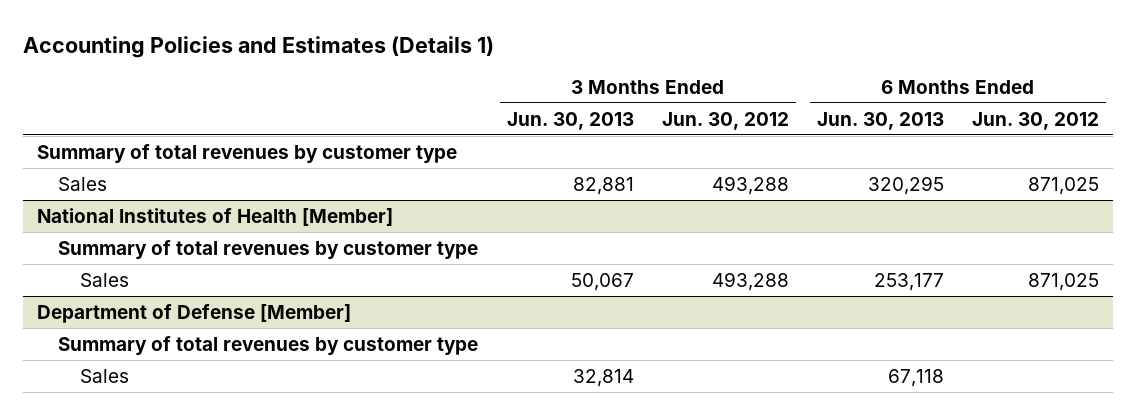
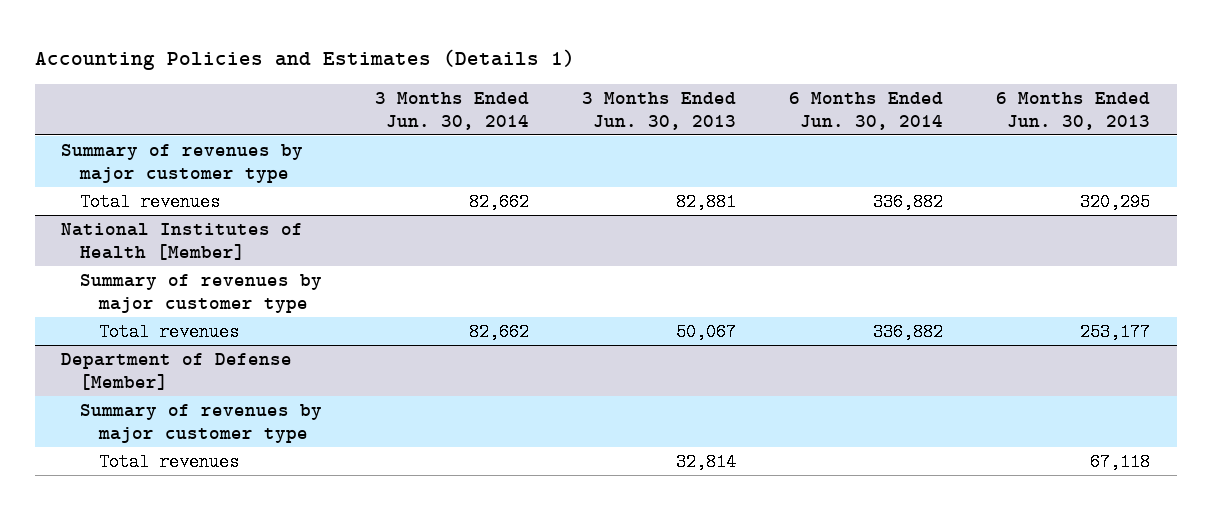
- | 3 Months Ended Jun. 30, 2013 | 3 Months Ended Jun. 30, 2012 | 6 Months Ended Jun. 30, 2013 | 6 Months Ended Jun. 30, 2012
+ | 3 Months Ended Jun. 30, 2014 | 3 Months Ended Jun. 30, 2013 | 6 Months Ended Jun. 30, 2014 | 6 Months Ended Jun. 30, 2013
- Summary of total revenues by customer type
- Sales | 82,881 | 493,288 | 320,295 | 871,025
+ Summary of revenues by major customer type
+ Total revenues | 82,662 | 82,881 | 336,882 | 320,295
@ National Institutes of Health [Member]
- Summary of total revenues by customer type
- Sales | 50,067 | 493,288 | 253,177 | 871,025
+ Summary of revenues by major customer type
+ Total revenues | 82,662 | 50,067 | 336,882 | 253,177
@ Department of Defense [Member]
- Summary of total revenues by customer type
- Sales | 32,814 | | 67,118 |
+ Summary of revenues by major customer type
+ Total revenues | | 32,814 | | 67,118

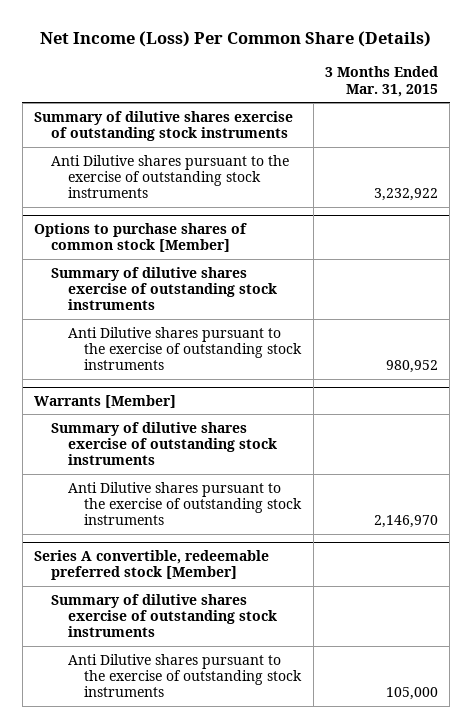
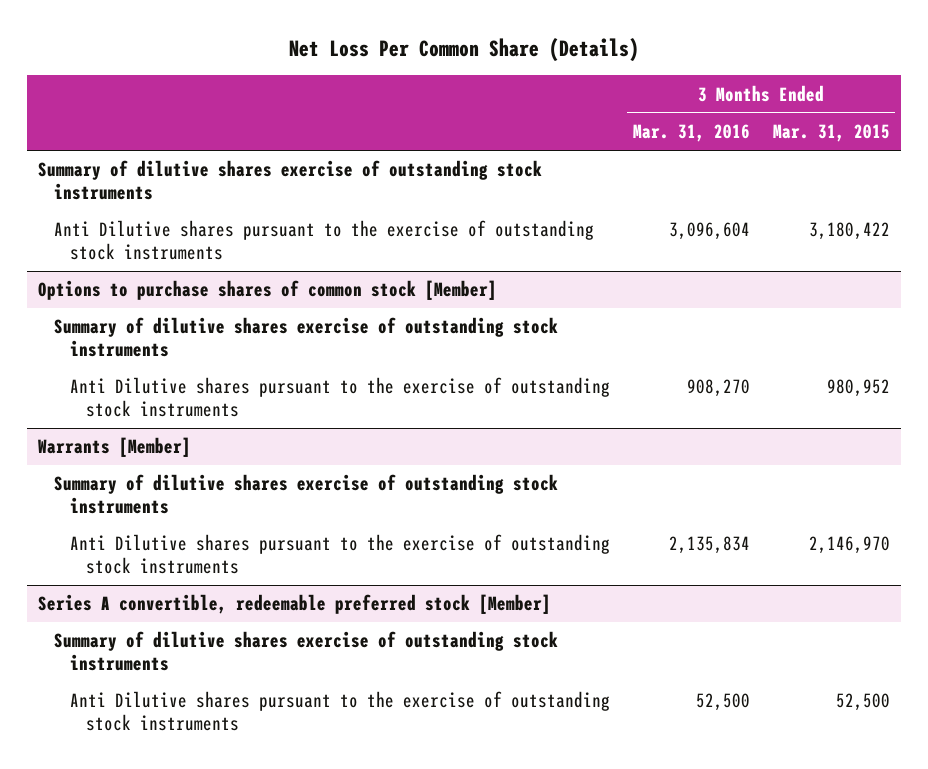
- Net Income (Loss) Per Common Share (Details)
+ Net Loss Per Common Share (Details)
- | 3 Months Ended Mar. 31, 2015
+ | 3 Months Ended Mar. 31, 2016 | 3 Months Ended Mar. 31, 2015
- Anti Dilutive shares pursuant to the exercise of outstanding stock instruments | 3,232,922
+ Anti Dilutive shares pursuant to the exercise of outstanding stock instruments | 3,096,604 | 3,180,422
@ Series A convertible, redeemable preferred stock [Member]
- Anti Dilutive shares pursuant to the exercise of outstanding stock instruments | 105,000
+ Anti Dilutive shares pursuant to the exercise of outstanding stock instruments | 52,500 | 52,500

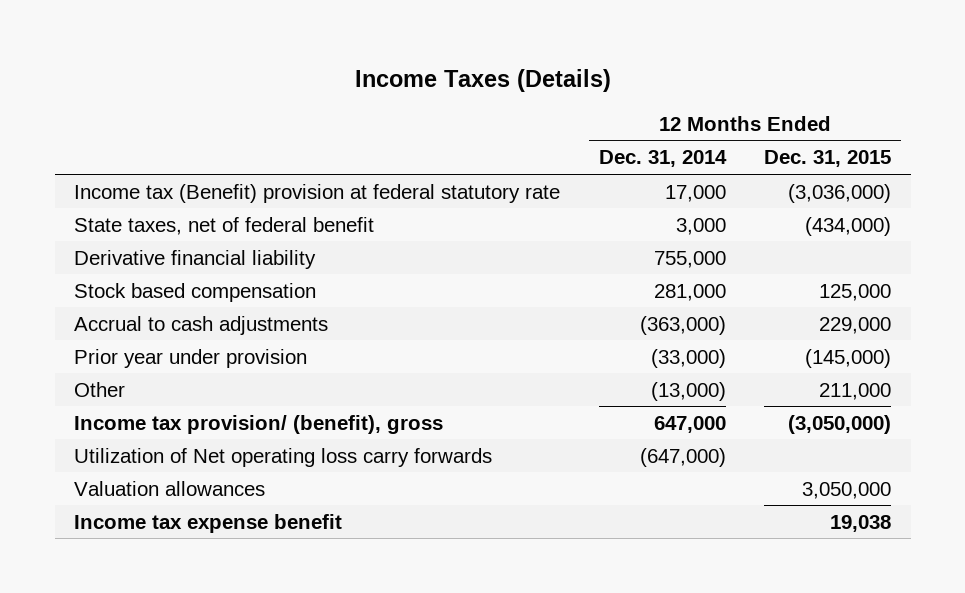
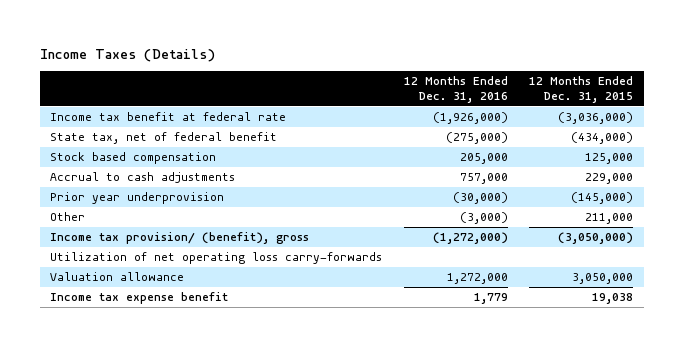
- | 12 Months Ended Dec. 31, 2014 | 12 Months Ended Dec. 31, 2015
+ | 12 Months Ended Dec. 31, 2016 | 12 Months Ended Dec. 31, 2015
- Income tax (Benefit) provision at federal statutory rate | 17,000 | (3,036,000)
- State taxes, net of federal benefit | 3,000 | (434,000)
- Derivative financial liability | 755,000 |
+ Income tax benefit at federal rate | (1,926,000) | (3,036,000)
+ State tax, net of federal benefit | (275,000) | (434,000)
- Prior year under provision | (33,000) | (145,000)
+ Prior year underprovision | (30,000) | (145,000)
- Utilization of Net operating loss carry forwards | (647,000) |
- Valuation allowances | | 3,050,000
+ Utilization of net operating loss carry-forwards
+ Valuation allowance | 1,272,000 | 3,050,000

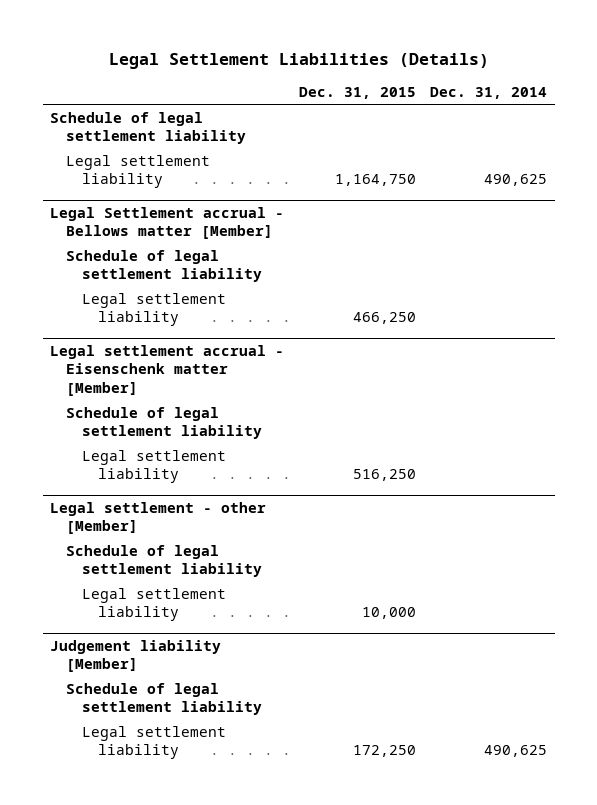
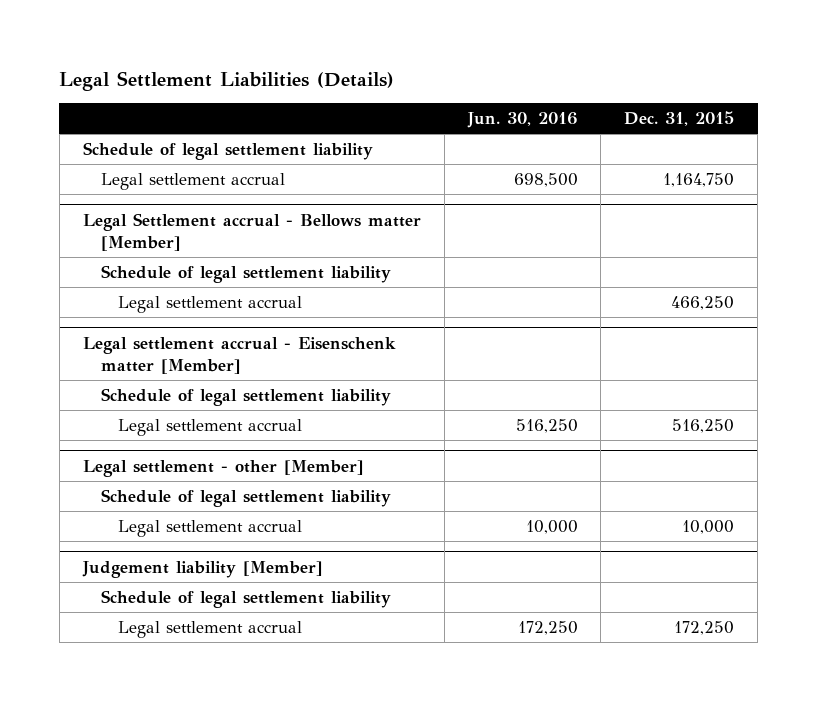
- | Dec. 31, 2015 | Dec. 31, 2014
+ | Jun. 30, 2016 | Dec. 31, 2015
- Legal settlement liability | 1,164,750 | 490,625
+ Legal settlement accrual | 698,500 | 1,164,750
@ Legal Settlement accrual - Bellows matter [Member]
- Legal settlement liability | 466,250 |
+ Legal settlement accrual | | 466,250
@ Legal settlement accrual - Eisenschenk matter [Member]
- Legal settlement liability | 516,250 |
+ Legal settlement accrual | 516,250 | 516,250
@ Legal settlement - other [Member]
- Legal settlement liability | 10,000 |
+ Legal settlement accrual | 10,000 | 10,000
@ Judgement liability [Member]
- Legal settlement liability | 172,250 | 490,625
+ Legal settlement accrual | 172,250 | 172,250

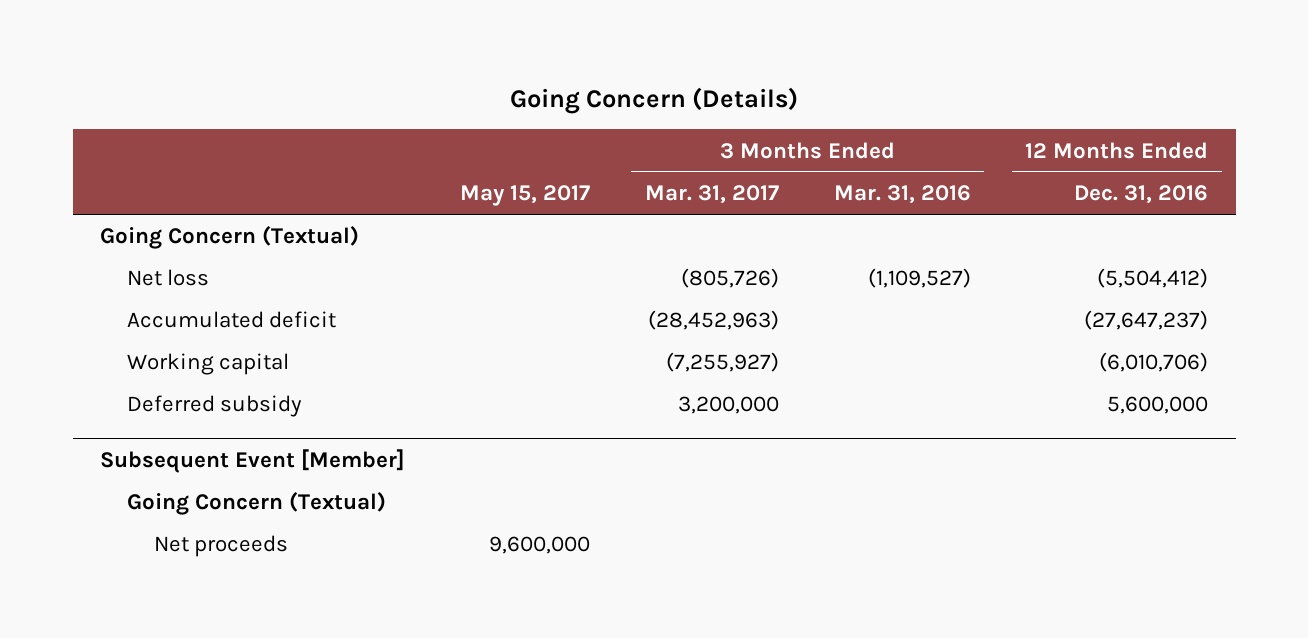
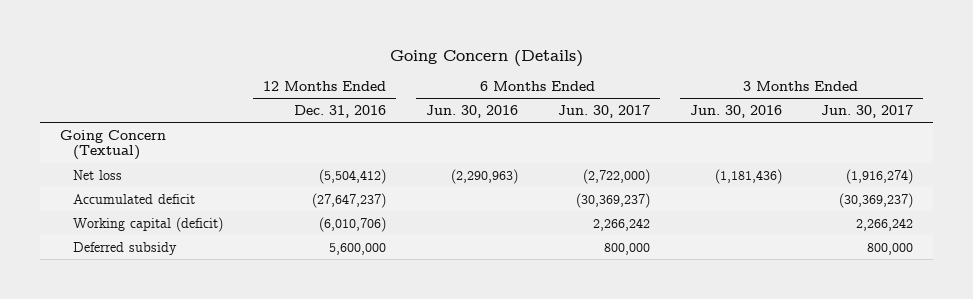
- | May 15, 2017 | 3 Months Ended Mar. 31, 2017 | 3 Months Ended Mar. 31, 2016 | 12 Months Ended Dec. 31, 2016
+ | 12 Months Ended Dec. 31, 2016 | 6 Months Ended Jun. 30, 2016 | 6 Months Ended Jun. 30, 2017 | 3 Months Ended Jun. 30, 2016 | 3 Months Ended Jun. 30, 2017
- Working capital | | (7,255,927) | | (6,010,706)
+ Working capital (deficit) | (6,010,706) | | 2,266,242 | | 2,266,242
- Subsequent Event [Member]
- Going Concern (Textual)
- Net proceeds | 9,600,000 | | |

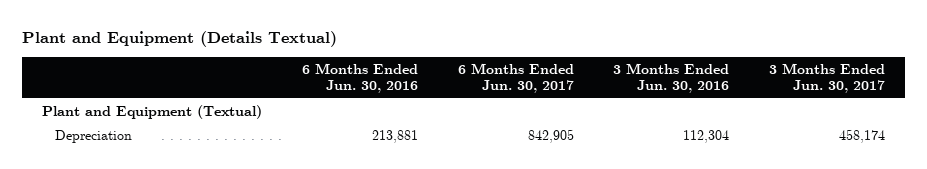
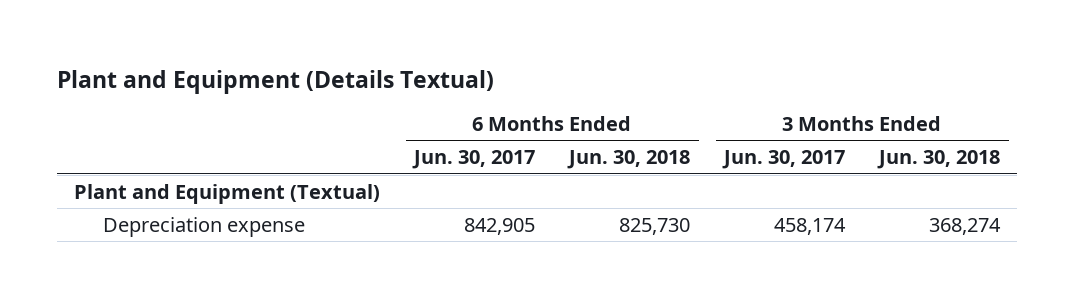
- | 6 Months Ended Jun. 30, 2016 | 6 Months Ended Jun. 30, 2017 | 3 Months Ended Jun. 30, 2016 | 3 Months Ended Jun. 30, 2017
+ | 6 Months Ended Jun. 30, 2017 | 6 Months Ended Jun. 30, 2018 | 3 Months Ended Jun. 30, 2017 | 3 Months Ended Jun. 30, 2018
- Depreciation | 213,881 | 842,905 | 112,304 | 458,174
+ Depreciation expense | 842,905 | 825,730 | 458,174 | 368,274

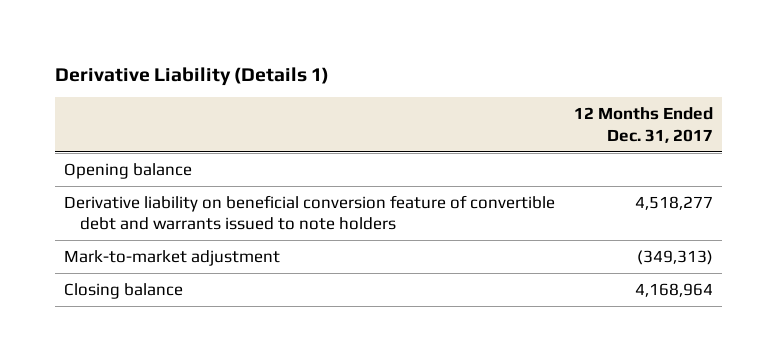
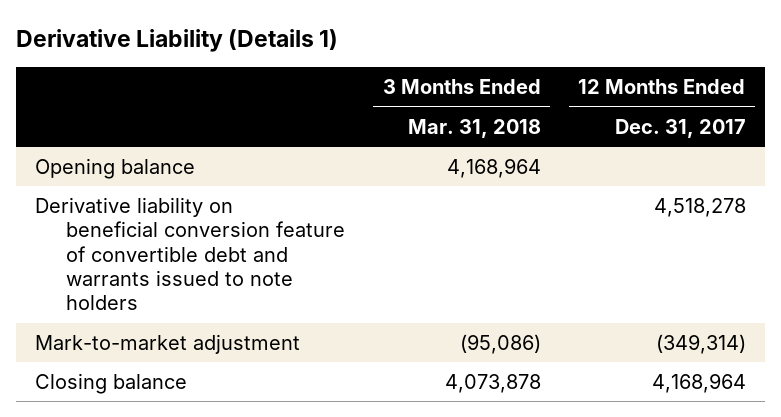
- | 12 Months Ended Dec. 31, 2017
+ | 3 Months Ended Mar. 31, 2018 | 12 Months Ended Dec. 31, 2017
- Derivative liability on beneficial conversion feature of convertible debt and warrants issued to note holders | 4,518,277
- Mark-to-market adjustment | (349,313)
+ Derivative liability on beneficial conversion feature of convertible debt and warrants issued to note holders | | 4,518,278
+ Mark-to-market adjustment | (95,086) | (349,314)

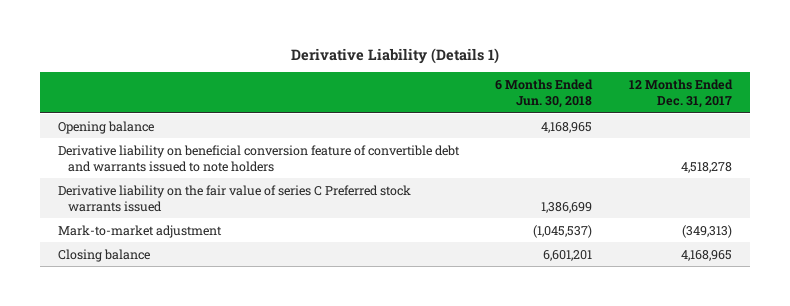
- | 3 Months Ended Mar. 31, 2018 | 12 Months Ended Dec. 31, 2017
+ | 6 Months Ended Jun. 30, 2018 | 12 Months Ended Dec. 31, 2017
- Mark-to-market adjustment | (95,086) | (349,314)
- Closing balance | 4,073,878 | 4,168,964
+ Derivative liability on the fair value of series C Preferred stock warrants issued | 1,386,699 |
+ Mark-to-market adjustment | (1,045,537) | (349,313)
+ Closing balance | 6,601,201 | 4,168,965

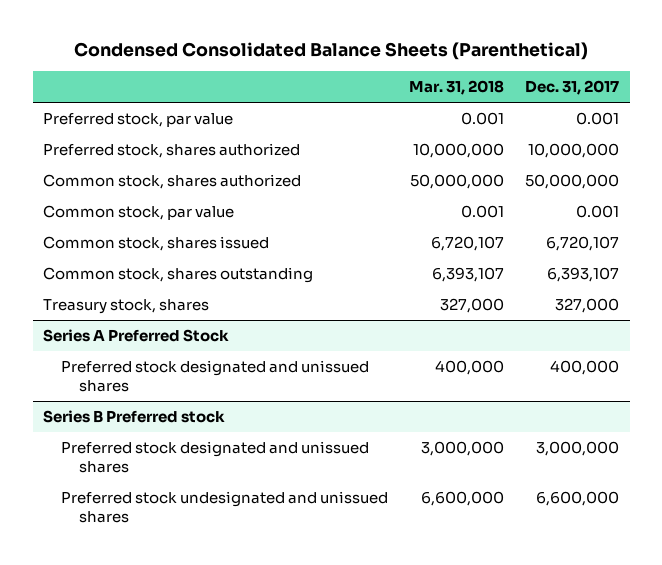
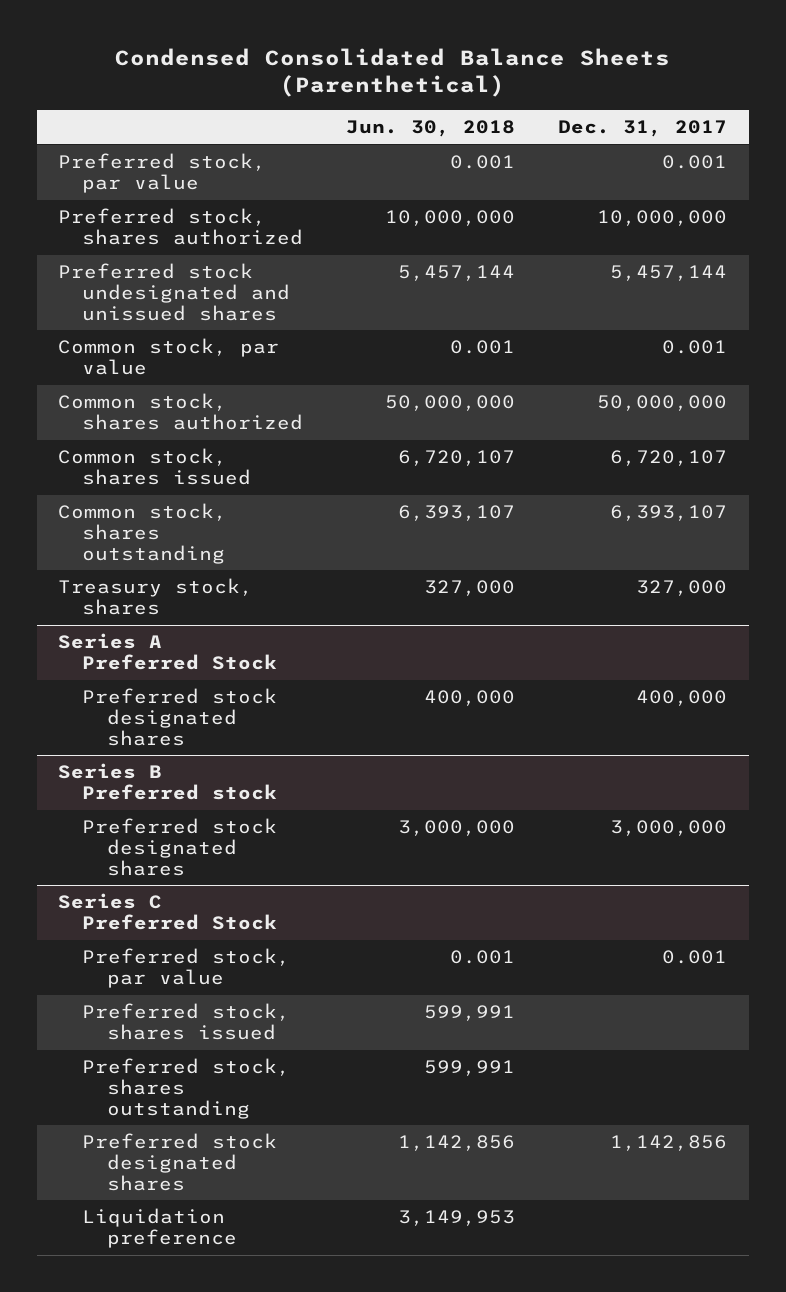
- | Mar. 31, 2018 | Dec. 31, 2017
+ | Jun. 30, 2018 | Dec. 31, 2017
+ Preferred stock undesignated and unissued shares | 5,457,144 | 5,457,144
moved down: Common stock, shares authorized | 50,000,000 | 50,000,000
@ Series A Preferred Stock
- Preferred stock designated and unissued shares | 400,000 | 400,000
+ Preferred stock designated shares | 400,000 | 400,000
@ Series B Preferred stock
- Preferred stock designated and unissued shares | 3,000,000 | 3,000,000
- Preferred stock undesignated and unissued shares | 6,600,000 | 6,600,000
+ Preferred stock designated shares | 3,000,000 | 3,000,000
+ Series C Preferred Stock
+ Preferred stock, par value | 0.001 | 0.001
+ Preferred stock, shares issued | 599,991 |
+ Preferred stock, shares outstanding | 599,991 |
+ Preferred stock designated shares | 1,142,856 | 1,142,856
+ Liquidation preference | 3,149,953 |

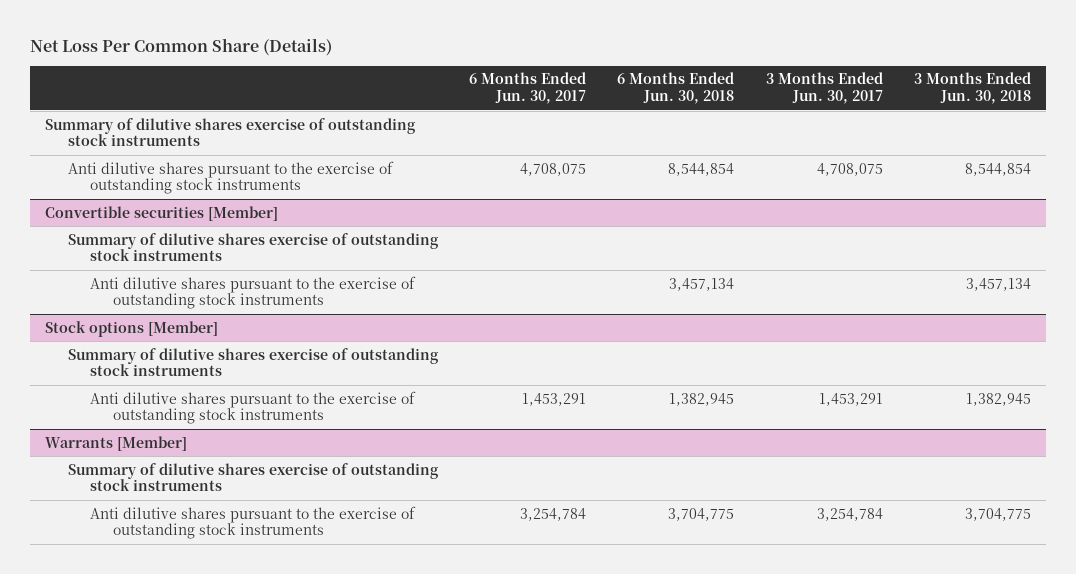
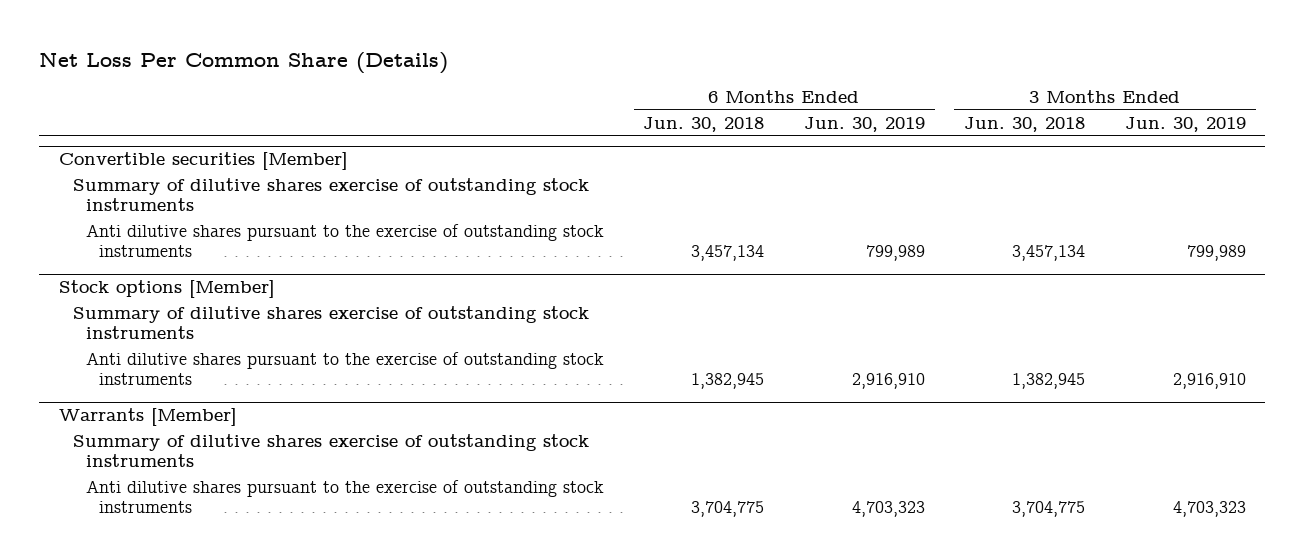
- | 6 Months Ended Jun. 30, 2017 | 6 Months Ended Jun. 30, 2018 | 3 Months Ended Jun. 30, 2017 | 3 Months Ended Jun. 30, 2018
+ | 6 Months Ended Jun. 30, 2018 | 6 Months Ended Jun. 30, 2019 | 3 Months Ended Jun. 30, 2018 | 3 Months Ended Jun. 30, 2019
- Summary of dilutive shares exercise of outstanding stock instruments
- Anti dilutive shares pursuant to the exercise of outstanding stock instruments | 4,708,075 | 8,544,854 | 4,708,075 | 8,544,854

